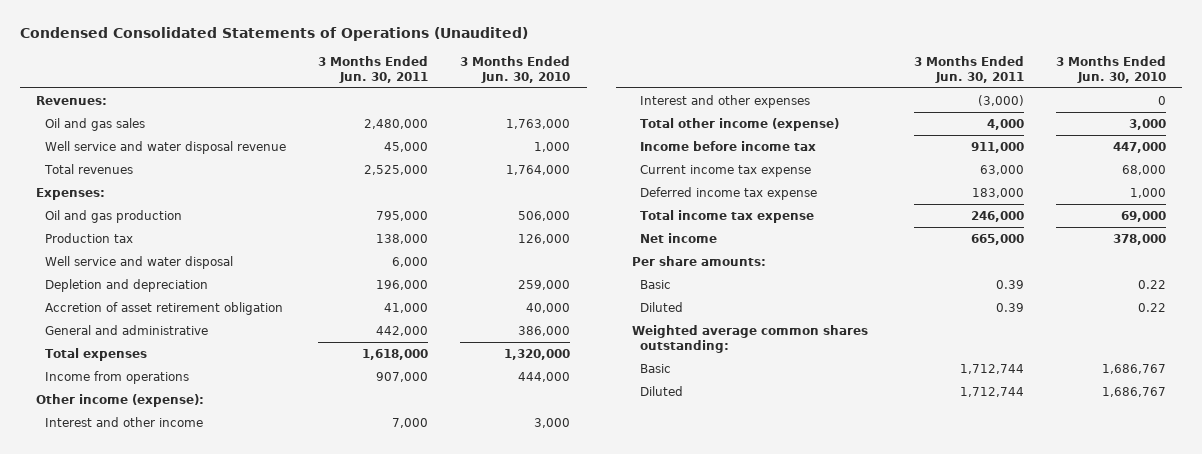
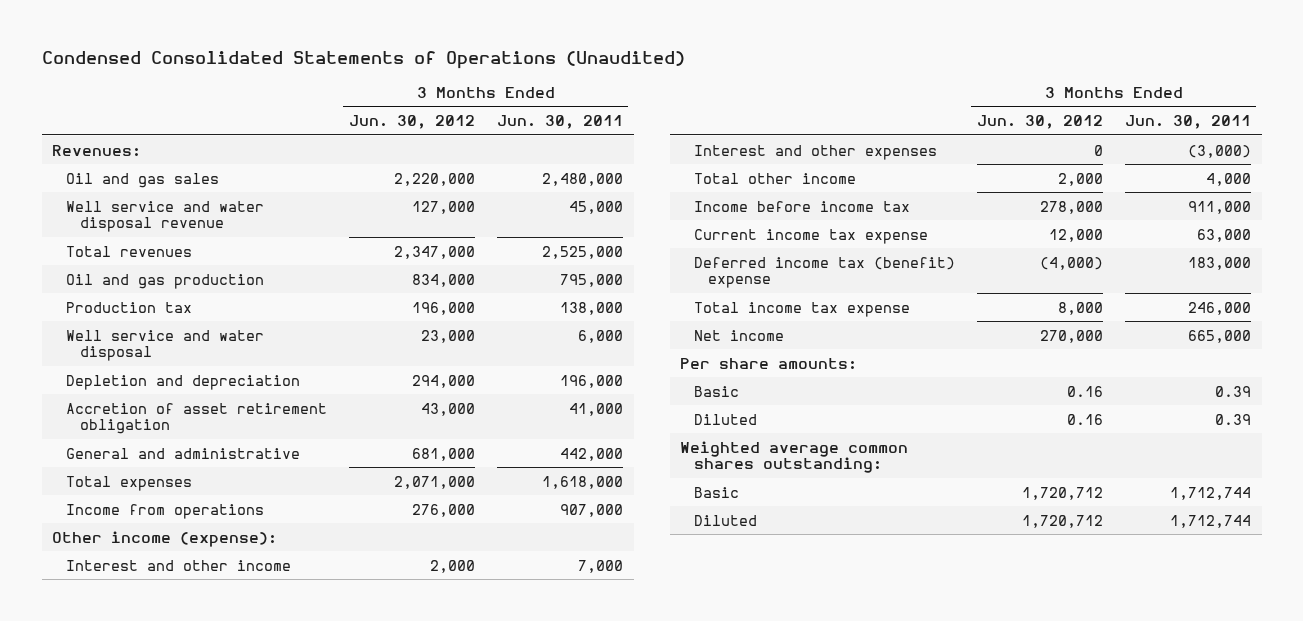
- | 3 Months Ended Jun. 30, 2011 | 3 Months Ended Jun. 30, 2010
+ | 3 Months Ended Jun. 30, 2012 | 3 Months Ended Jun. 30, 2011
- Expenses:
- Total other income (expense) | 4,000 | 3,000
+ Total other income | 2,000 | 4,000
- Deferred income tax expense | 183,000 | 1,000
+ Deferred income tax (benefit) expense | (4,000) | 183,000

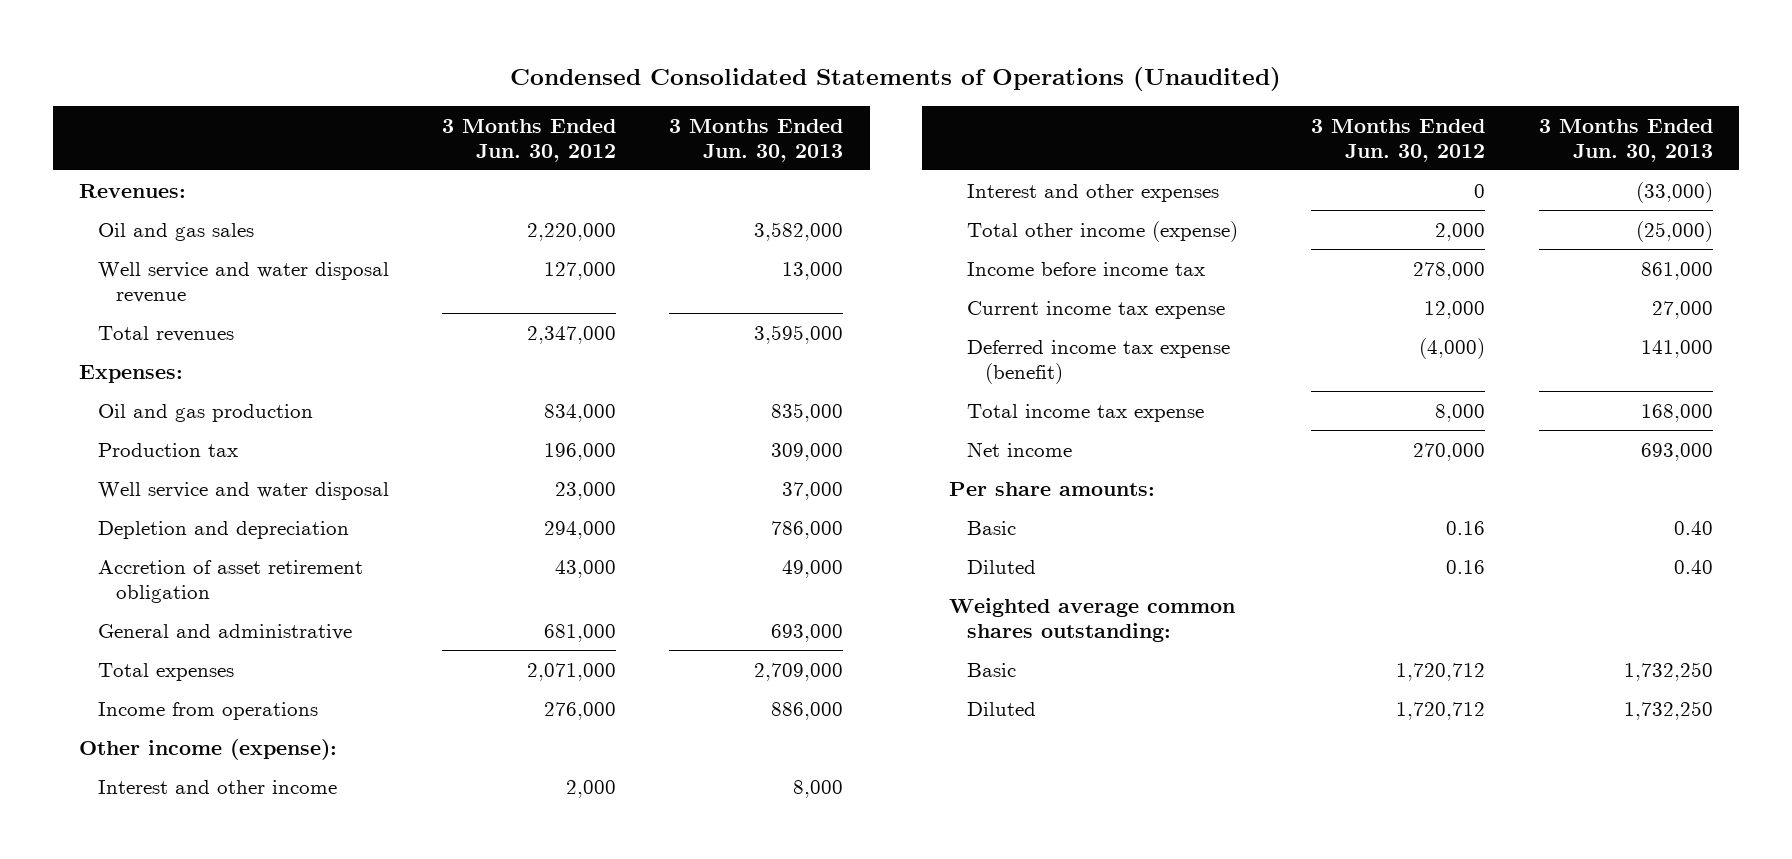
- | 3 Months Ended Jun. 30, 2012 | 3 Months Ended Jun. 30, 2011
+ | 3 Months Ended Jun. 30, 2012 | 3 Months Ended Jun. 30, 2013
+ Expenses:
- Total other income | 2,000 | 4,000
+ Total other income (expense) | 2,000 | (25,000)
- Deferred income tax (benefit) expense | (4,000) | 183,000
+ Deferred income tax expense (benefit) | (4,000) | 141,000

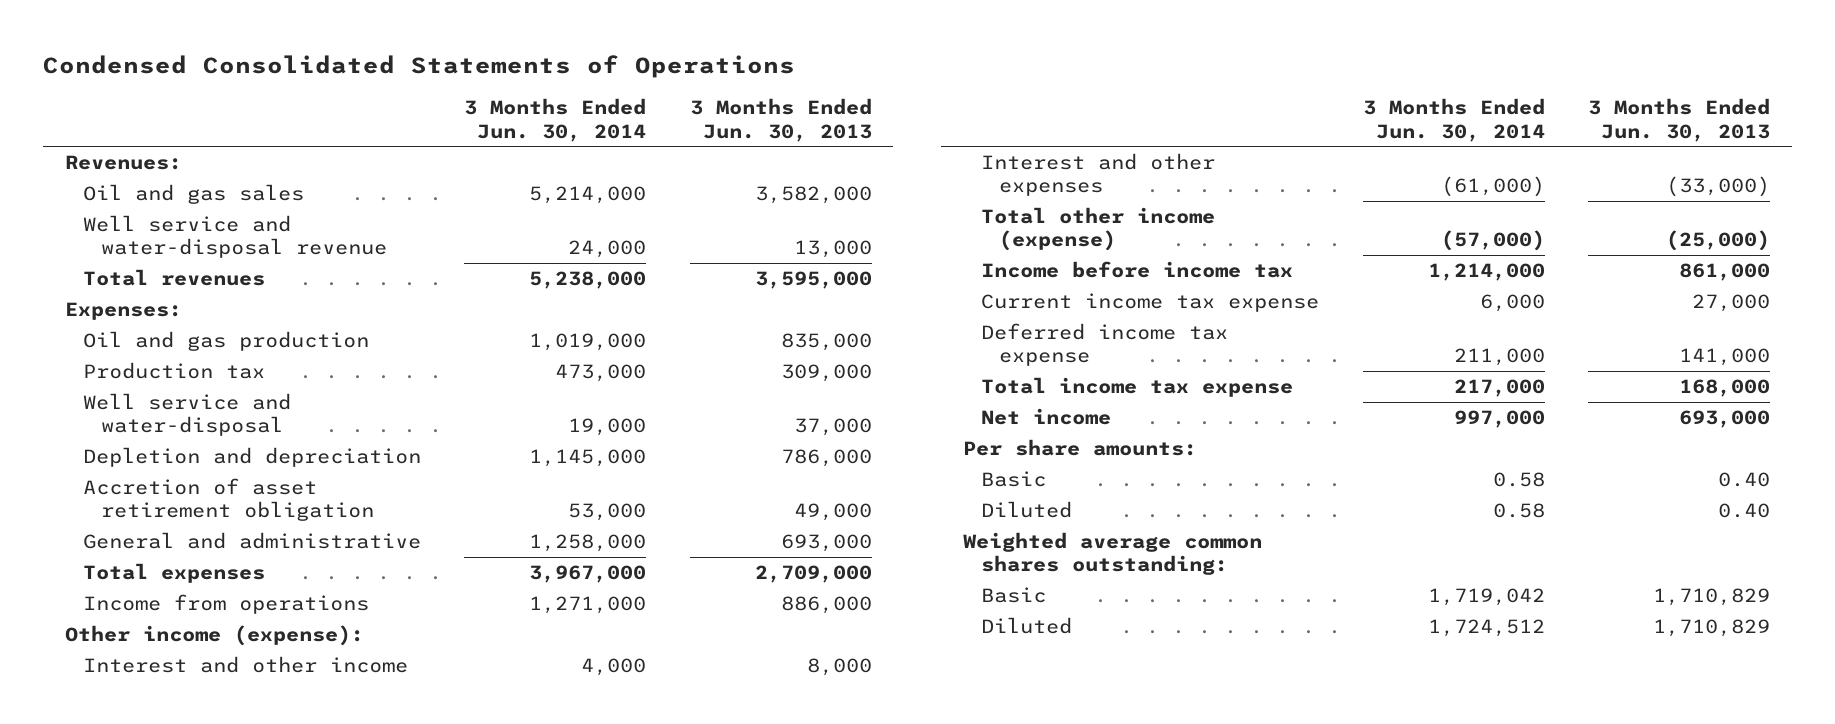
- Condensed Consolidated Statements of Operations (Unaudited)
+ Condensed Consolidated Statements of Operations
- | 3 Months Ended Jun. 30, 2012 | 3 Months Ended Jun. 30, 2013
+ | 3 Months Ended Jun. 30, 2014 | 3 Months Ended Jun. 30, 2013
- Well service and water disposal revenue | 127,000 | 13,000
+ Well service and water-disposal revenue | 24,000 | 13,000
- Well service and water disposal | 23,000 | 37,000
+ Well service and water-disposal | 19,000 | 37,000
- Deferred income tax expense (benefit) | (4,000) | 141,000
+ Deferred income tax expense | 211,000 | 141,000
- Basic | 1,720,712 | 1,732,250
- Diluted | 1,720,712 | 1,732,250
+ Basic | 1,719,042 | 1,710,829
+ Diluted | 1,724,512 | 1,710,829

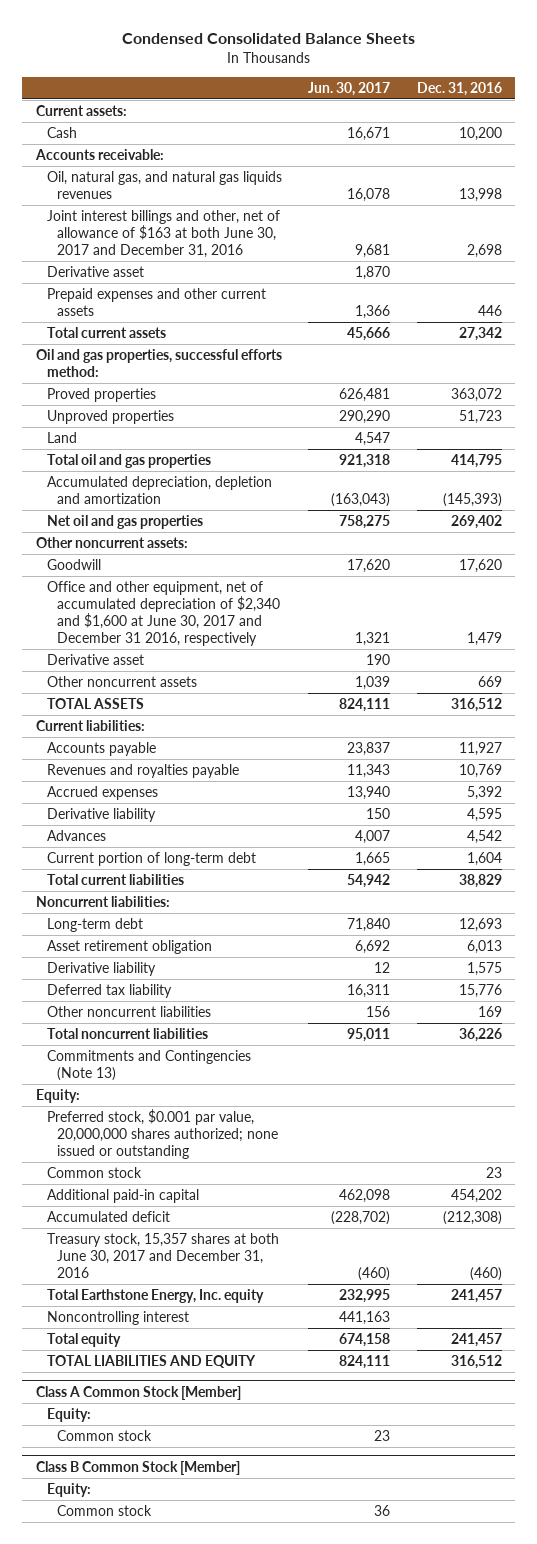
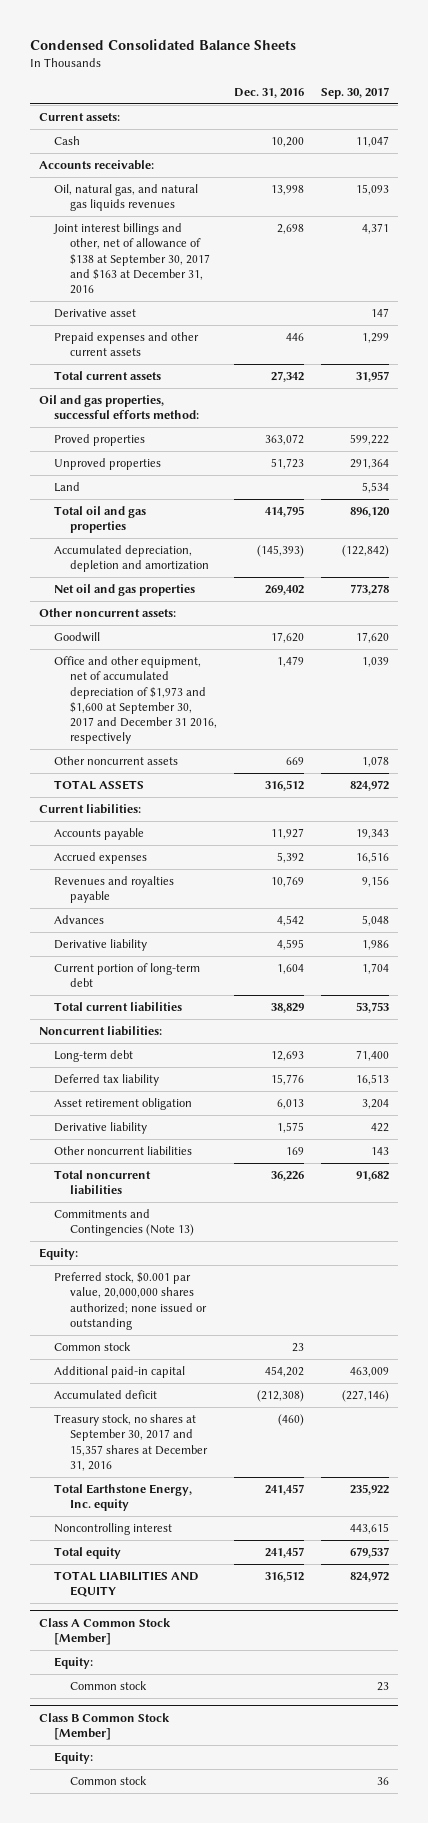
- | Jun. 30, 2017 | Dec. 31, 2016
+ | Dec. 31, 2016 | Sep. 30, 2017
- Joint interest billings and other, net of allowance of $163 at both June 30, 2017 and December 31, 2016 | 9,681 | 2,698
+ Joint interest billings and other, net of allowance of $138 at September 30, 2017 and $163 at December 31, 2016 | 2,698 | 4,371
- Office and other equipment, net of accumulated depreciation of $2,340 and $1,600 at June 30, 2017 and December 31 2016, respectively | 1,321 | 1,479
- Derivative asset | 190 |
+ Office and other equipment, net of accumulated depreciation of $1,973 and $1,600 at September 30, 2017 and December 31 2016, respectively | 1,479 | 1,039
moved down: Revenues and royalties payable | 10,769 | 9,156
moved down: Derivative liability | 4,595 | 1,986
moved up: Deferred tax liability | 15,776 | 16,513
- Treasury stock, 15,357 shares at both June 30, 2017 and December 31, 2016 | (460) | (460)
+ Treasury stock, no shares at September 30, 2017 and 15,357 shares at December 31, 2016 | (460) |

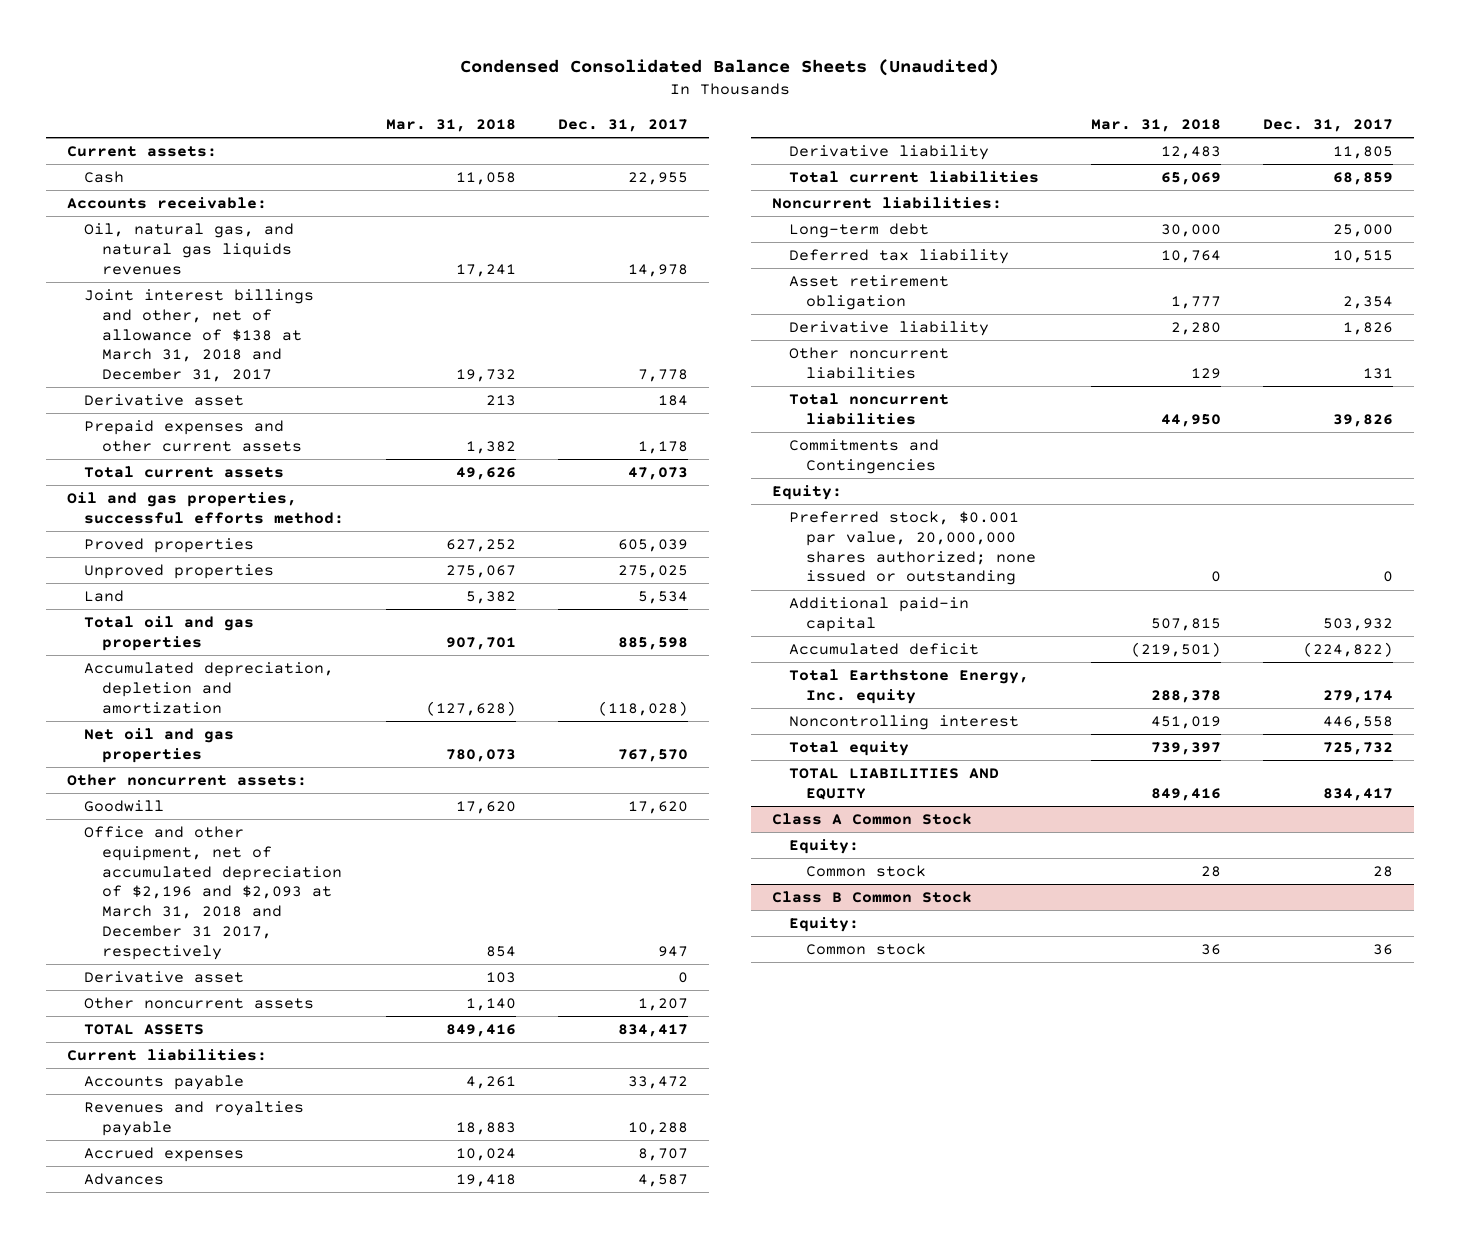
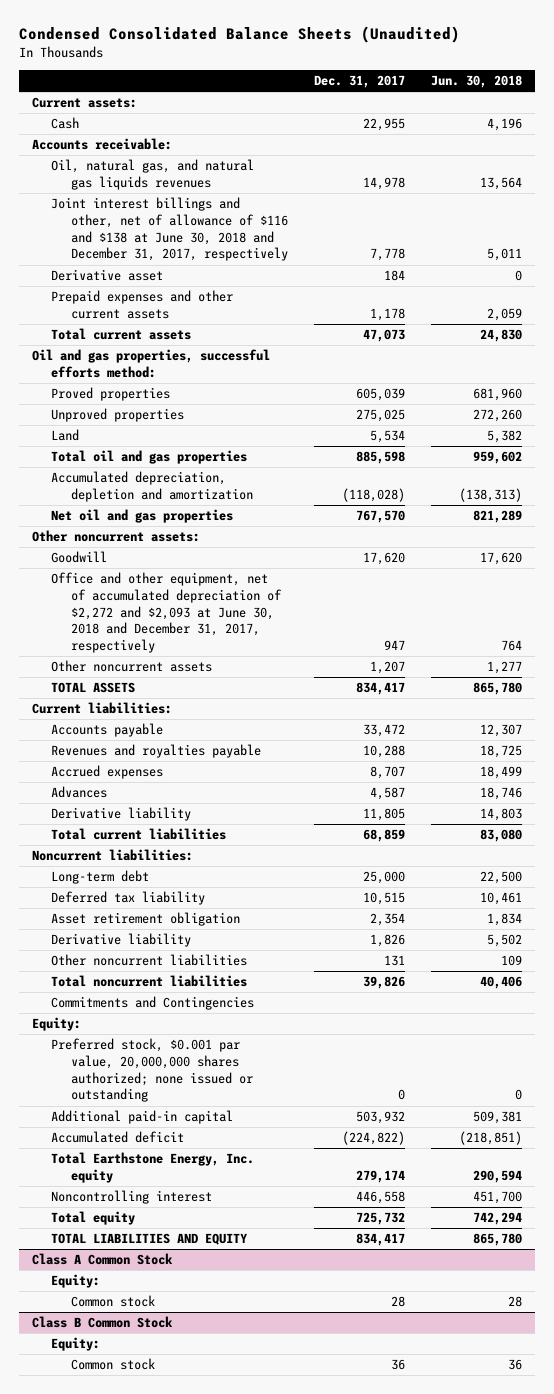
- | Mar. 31, 2018 | Dec. 31, 2017
+ | Dec. 31, 2017 | Jun. 30, 2018
- Joint interest billings and other, net of allowance of $138 at March 31, 2018 and December 31, 2017 | 19,732 | 7,778
+ Joint interest billings and other, net of allowance of $116 and $138 at June 30, 2018 and December 31, 2017, respectively | 7,778 | 5,011
- Office and other equipment, net of accumulated depreciation of $2,196 and $2,093 at March 31, 2018 and December 31 2017, respectively | 854 | 947
- Derivative asset | 103 | 0
+ Office and other equipment, net of accumulated depreciation of $2,272 and $2,093 at June 30, 2018 and December 31, 2017, respectively | 947 | 764

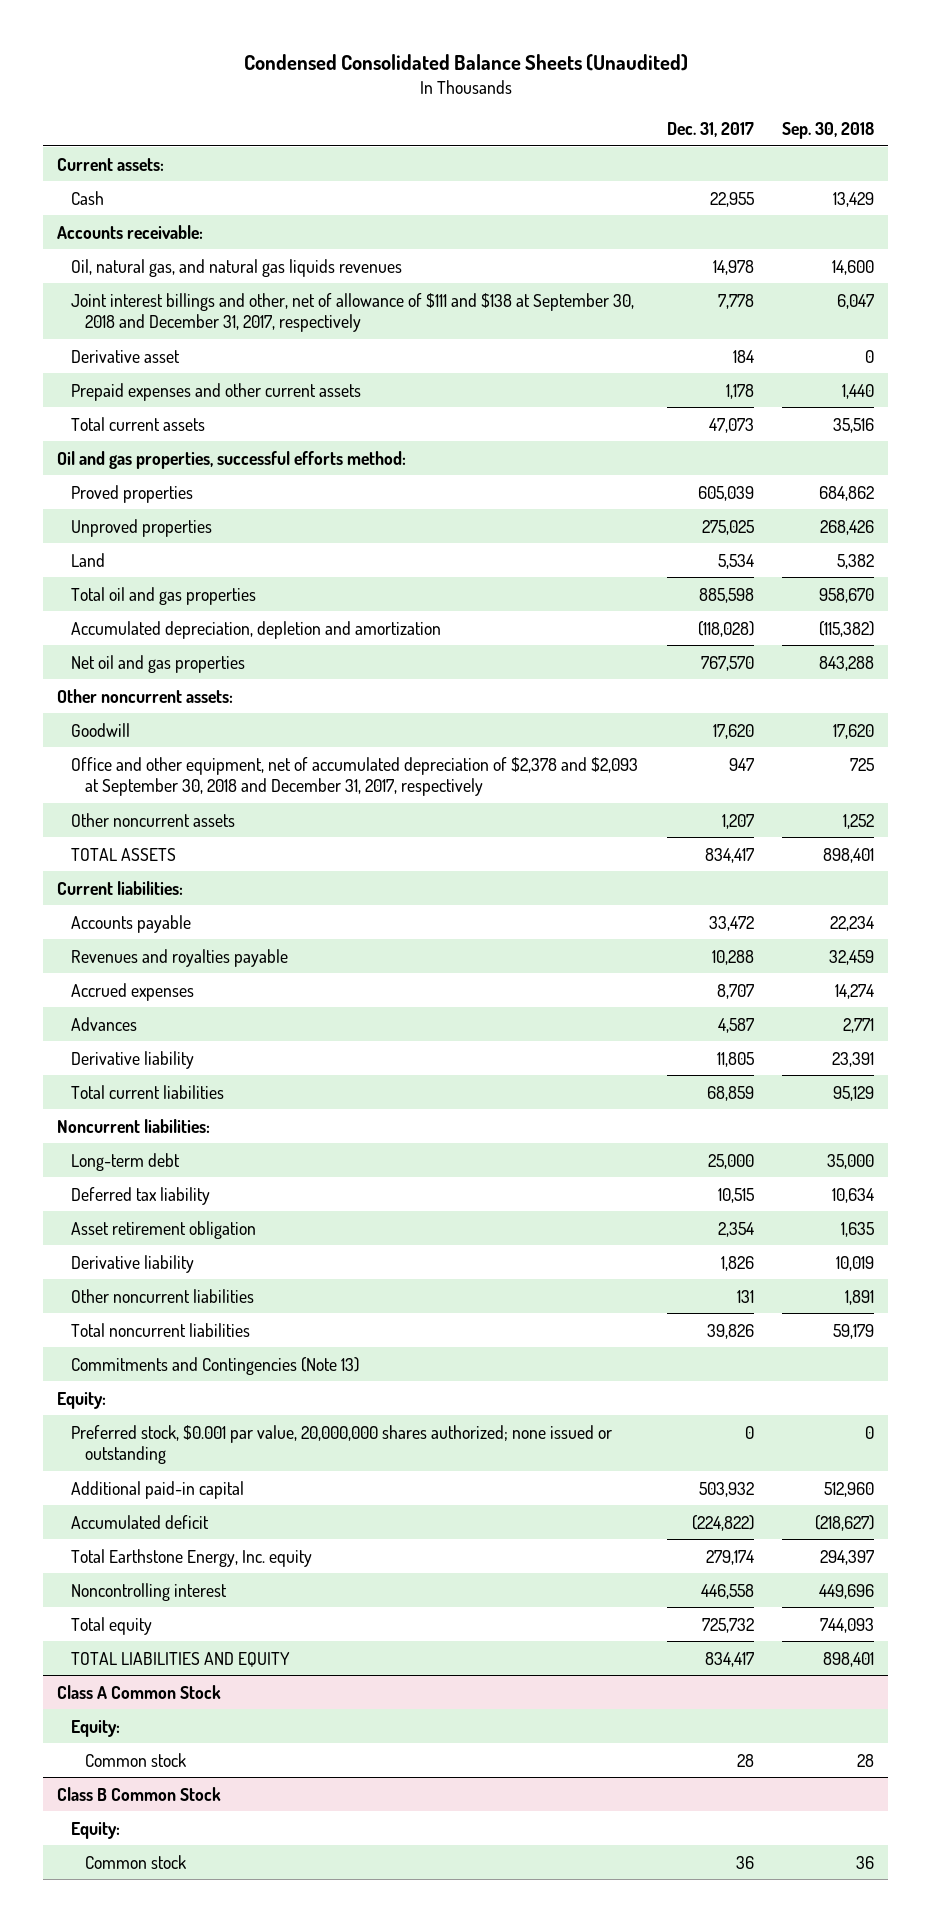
- | Dec. 31, 2017 | Jun. 30, 2018
+ | Dec. 31, 2017 | Sep. 30, 2018
- Joint interest billings and other, net of allowance of $116 and $138 at June 30, 2018 and December 31, 2017, respectively | 7,778 | 5,011
+ Joint interest billings and other, net of allowance of $111 and $138 at September 30, 2018 and December 31, 2017, respectively | 7,778 | 6,047
- Office and other equipment, net of accumulated depreciation of $2,272 and $2,093 at June 30, 2018 and December 31, 2017, respectively | 947 | 764
+ Office and other equipment, net of accumulated depreciation of $2,378 and $2,093 at September 30, 2018 and December 31, 2017, respectively | 947 | 725
- Commitments and Contingencies
+ Commitments and Contingencies (Note 13)

